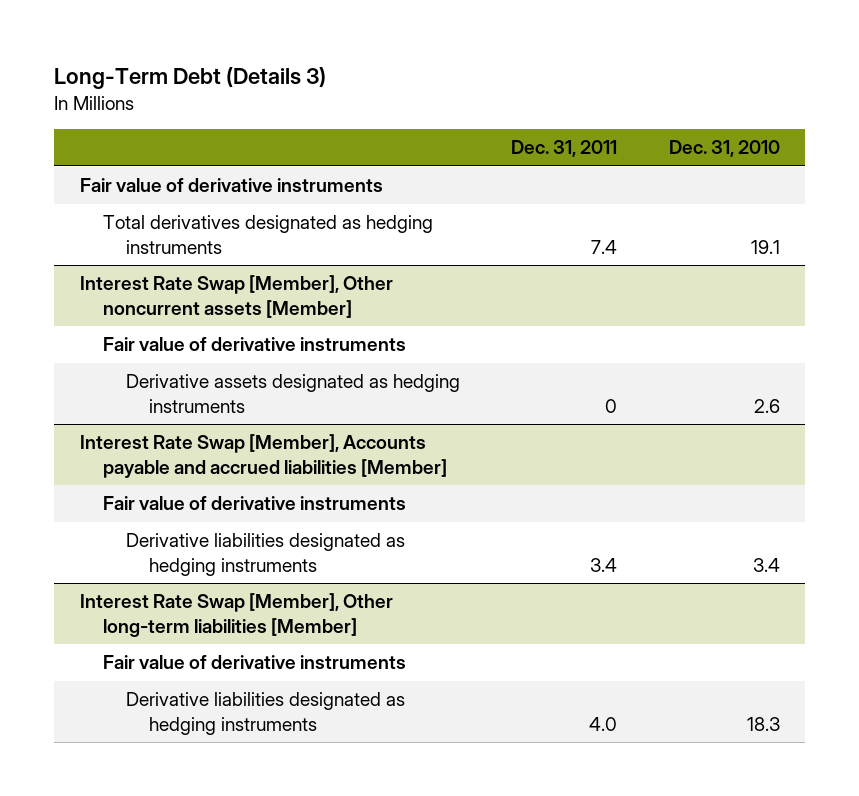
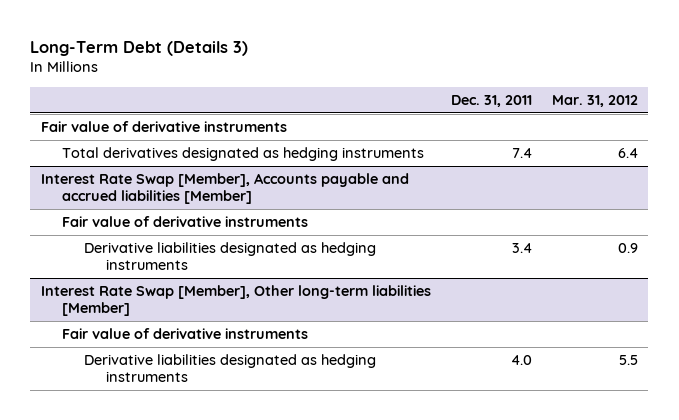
- | Dec. 31, 2011 | Dec. 31, 2010
+ | Dec. 31, 2011 | Mar. 31, 2012
- Interest Rate Swap [Member], Other noncurrent assets [Member]
- Fair value of derivative instruments
- Derivative assets designated as hedging instruments | 0 | 2.6

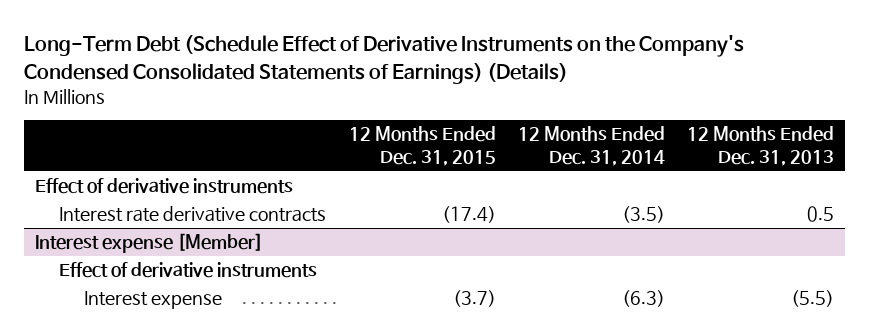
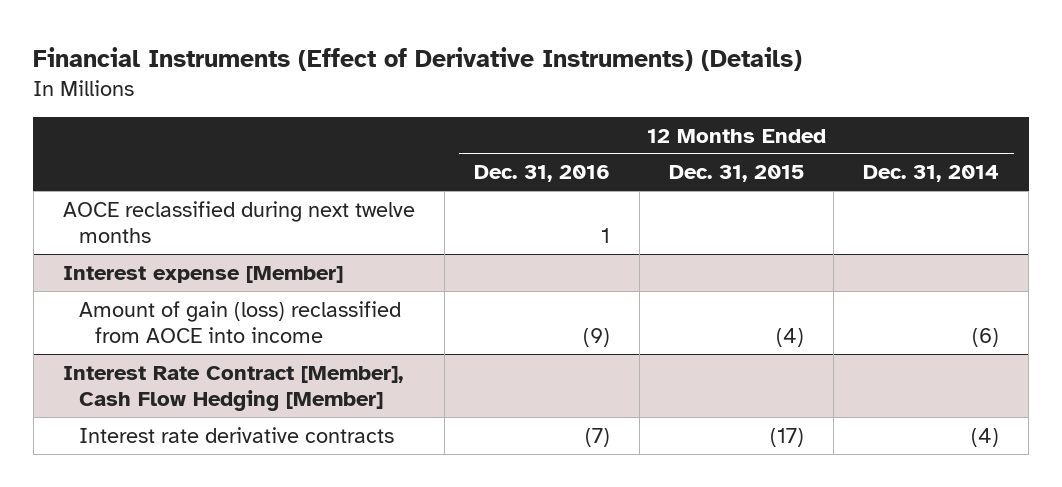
- Long-Term Debt (Schedule Effect of Derivative Instruments on the Company's Condensed Consolidated Statements of Earnings) (Details)
+ Financial Instruments (Effect of Derivative Instruments) (Details)
- | 12 Months Ended Dec. 31, 2015 | 12 Months Ended Dec. 31, 2014 | 12 Months Ended Dec. 31, 2013
+ | 12 Months Ended Dec. 31, 2016 | 12 Months Ended Dec. 31, 2015 | 12 Months Ended Dec. 31, 2014
- Effect of derivative instruments
- Interest rate derivative contracts | (17.4) | (3.5) | 0.5
+ AOCE reclassified during next twelve months | 1 | |
@ Interest expense [Member]
- Effect of derivative instruments
- Interest expense | (3.7) | (6.3) | (5.5)
+ Amount of gain (loss) reclassified from AOCE into income | (9) | (4) | (6)
+ Interest Rate Contract [Member], Cash Flow Hedging [Member]
+ Interest rate derivative contracts | (7) | (17) | (4)

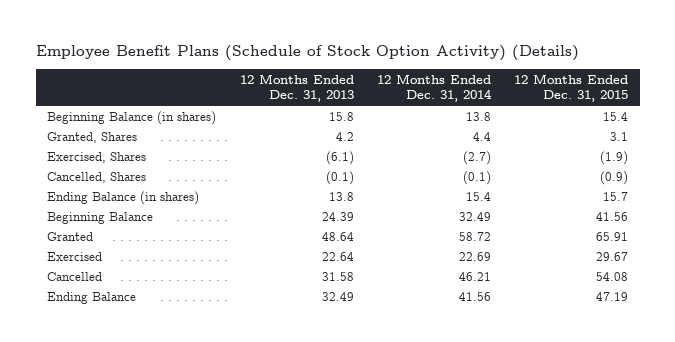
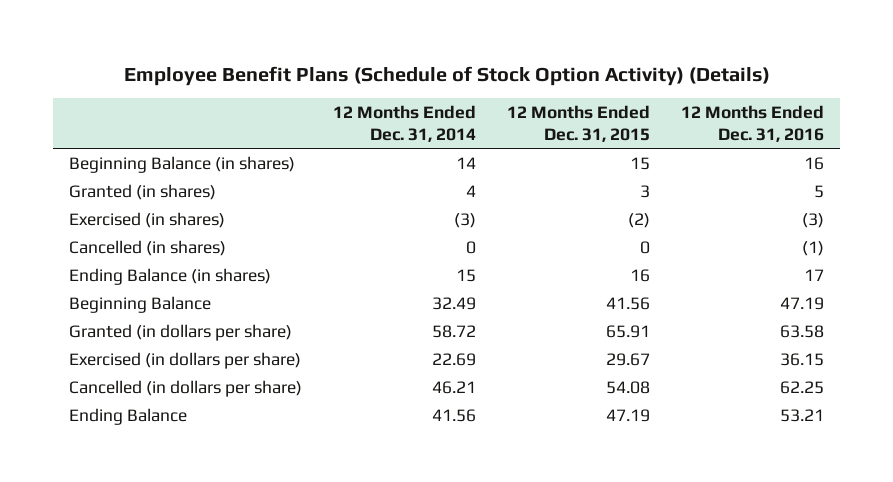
- | 12 Months Ended Dec. 31, 2013 | 12 Months Ended Dec. 31, 2014 | 12 Months Ended Dec. 31, 2015
+ | 12 Months Ended Dec. 31, 2014 | 12 Months Ended Dec. 31, 2015 | 12 Months Ended Dec. 31, 2016
- Beginning Balance (in shares) | 15.8 | 13.8 | 15.4
- Granted, Shares | 4.2 | 4.4 | 3.1
- Exercised, Shares | (6.1) | (2.7) | (1.9)
- Cancelled, Shares | (0.1) | (0.1) | (0.9)
- Ending Balance (in shares) | 13.8 | 15.4 | 15.7
+ Beginning Balance (in shares) | 14 | 15 | 16
+ Granted (in shares) | 4 | 3 | 5
+ Exercised (in shares) | (3) | (2) | (3)
+ Cancelled (in shares) | 0 | 0 | (1)
+ Ending Balance (in shares) | 15 | 16 | 17
- Granted | 48.64 | 58.72 | 65.91
- Exercised | 22.64 | 22.69 | 29.67
- Cancelled | 31.58 | 46.21 | 54.08
+ Granted (in dollars per share) | 58.72 | 65.91 | 63.58
+ Exercised (in dollars per share) | 22.69 | 29.67 | 36.15
+ Cancelled (in dollars per share) | 46.21 | 54.08 | 62.25

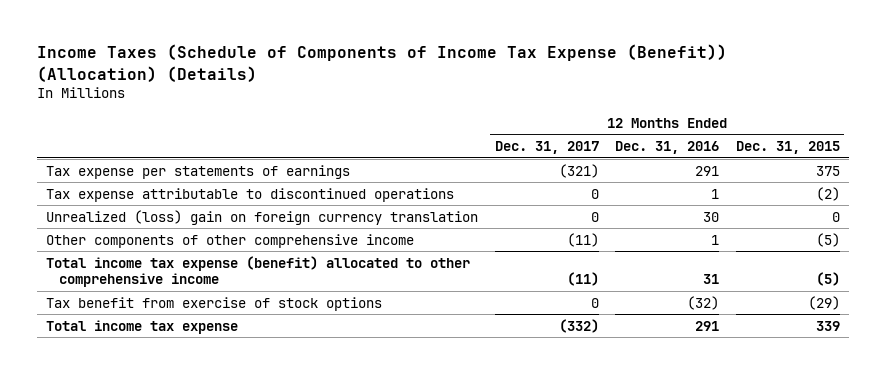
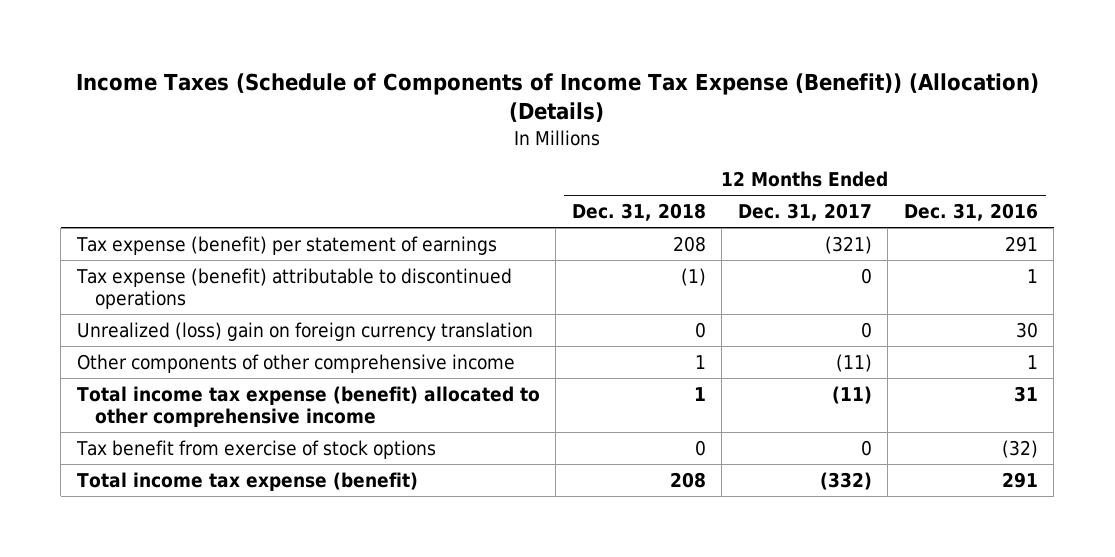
- | 12 Months Ended Dec. 31, 2017 | 12 Months Ended Dec. 31, 2016 | 12 Months Ended Dec. 31, 2015
+ | 12 Months Ended Dec. 31, 2018 | 12 Months Ended Dec. 31, 2017 | 12 Months Ended Dec. 31, 2016
- Tax expense per statements of earnings | (321) | 291 | 375
- Tax expense attributable to discontinued operations | 0 | 1 | (2)
+ Tax expense (benefit) per statement of earnings | 208 | (321) | 291
+ Tax expense (benefit) attributable to discontinued operations | (1) | 0 | 1
- Total income tax expense | (332) | 291 | 339
+ Total income tax expense (benefit) | 208 | (332) | 291

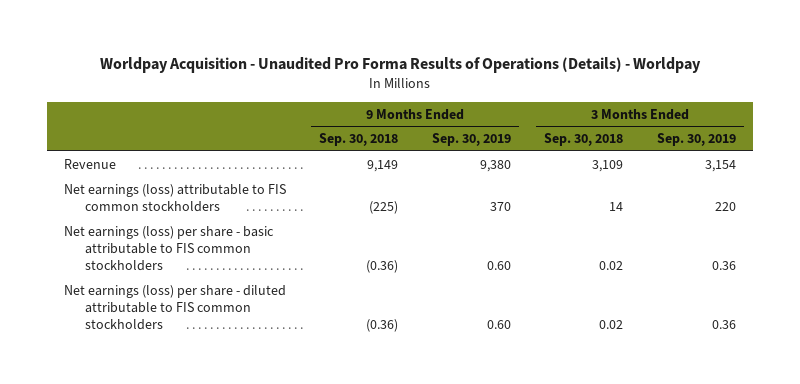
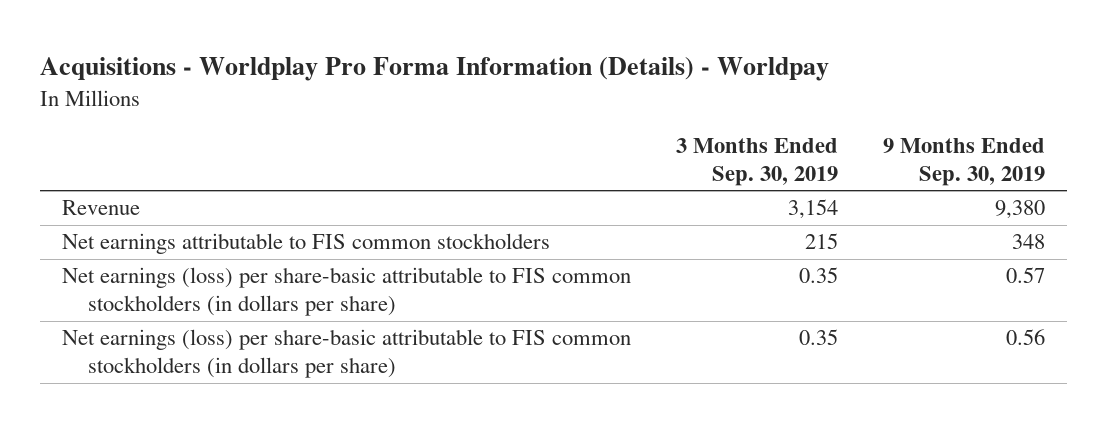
- Worldpay Acquisition - Unaudited Pro Forma Results of Operations (Details) - Worldpay
+ Acquisitions - Worldplay Pro Forma Information (Details) - Worldpay
- | 9 Months Ended Sep. 30, 2018 | 9 Months Ended Sep. 30, 2019 | 3 Months Ended Sep. 30, 2018 | 3 Months Ended Sep. 30, 2019
+ | 3 Months Ended Sep. 30, 2019 | 9 Months Ended Sep. 30, 2019
- Net earnings (loss) attributable to FIS common stockholders | (225) | 370 | 14 | 220
- Net earnings (loss) per share - basic attributable to FIS common stockholders | (0.36) | 0.60 | 0.02 | 0.36
- Net earnings (loss) per share - diluted attributable to FIS common stockholders | (0.36) | 0.60 | 0.02 | 0.36
+ Net earnings attributable to FIS common stockholders | 215 | 348
+ Net earnings (loss) per share-basic attributable to FIS common stockholders (in dollars per share) | 0.35 | 0.57
+ Net earnings (loss) per share-basic attributable to FIS common stockholders (in dollars per share) | 0.35 | 0.56

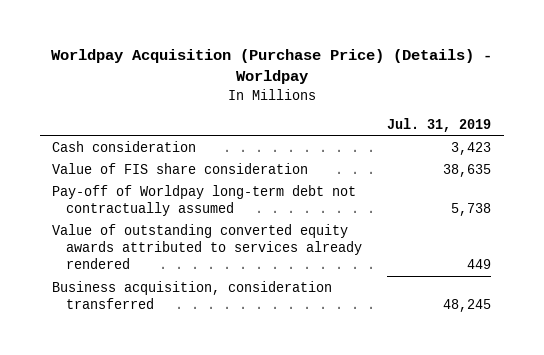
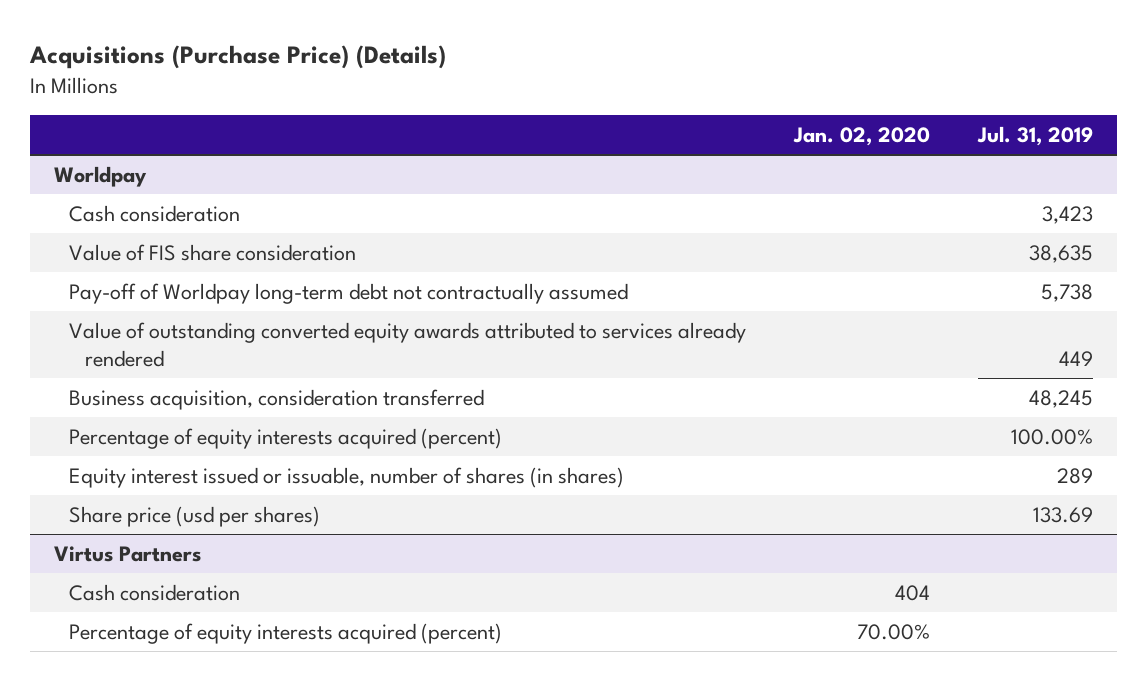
- Worldpay Acquisition (Purchase Price) (Details) - Worldpay
+ Acquisitions (Purchase Price) (Details)
- | Jul. 31, 2019
+ | Jan. 02, 2020 | Jul. 31, 2019
+ Worldpay
+ Percentage of equity interests acquired (percent) | | 100.00%
+ Equity interest issued or issuable, number of shares (in shares) | | 289
+ Share price (usd per shares) | | 133.69
+ Virtus Partners
+ Cash consideration | 404 |
+ Percentage of equity interests acquired (percent) | 70.00% |

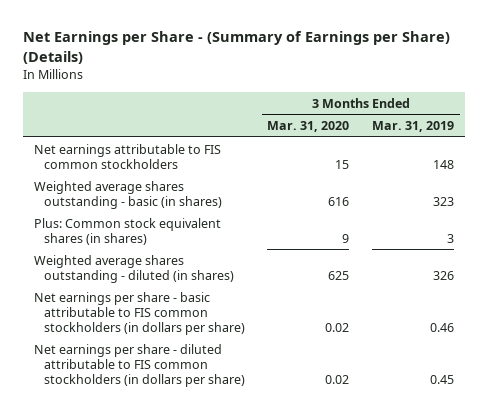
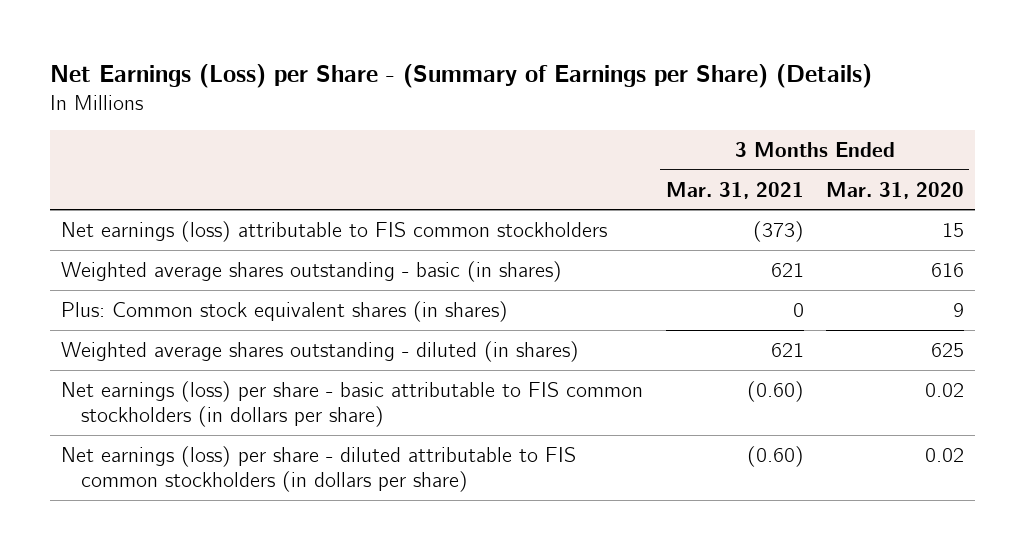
- Net Earnings per Share - (Summary of Earnings per Share) (Details)
+ Net Earnings (Loss) per Share - (Summary of Earnings per Share) (Details)
- | 3 Months Ended Mar. 31, 2020 | 3 Months Ended Mar. 31, 2019
+ | 3 Months Ended Mar. 31, 2021 | 3 Months Ended Mar. 31, 2020
- Net earnings attributable to FIS common stockholders | 15 | 148
+ Net earnings (loss) attributable to FIS common stockholders | (373) | 15
- Net earnings per share - basic attributable to FIS common stockholders (in dollars per share) | 0.02 | 0.46
- Net earnings per share - diluted attributable to FIS common stockholders (in dollars per share) | 0.02 | 0.45
+ Net earnings (loss) per share - basic attributable to FIS common stockholders (in dollars per share) | (0.60) | 0.02
+ Net earnings (loss) per share - diluted attributable to FIS common stockholders (in dollars per share) | (0.60) | 0.02

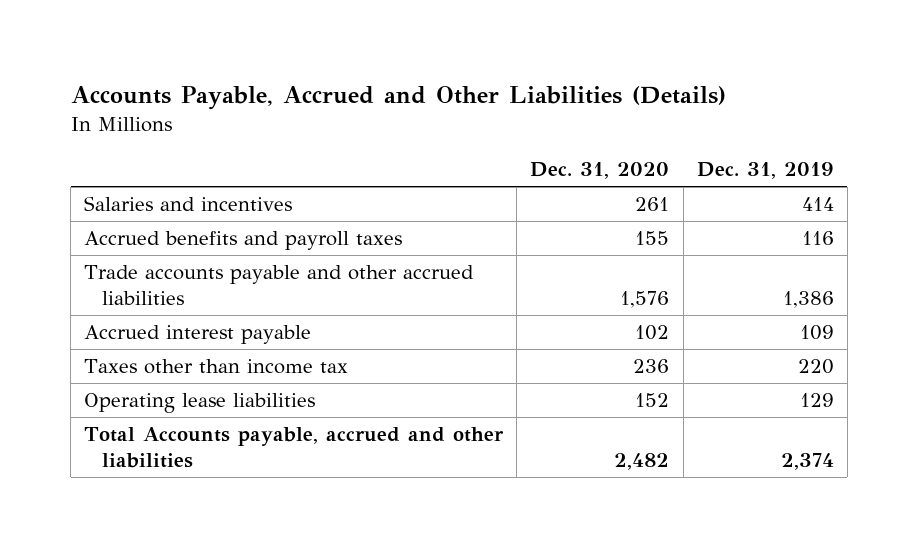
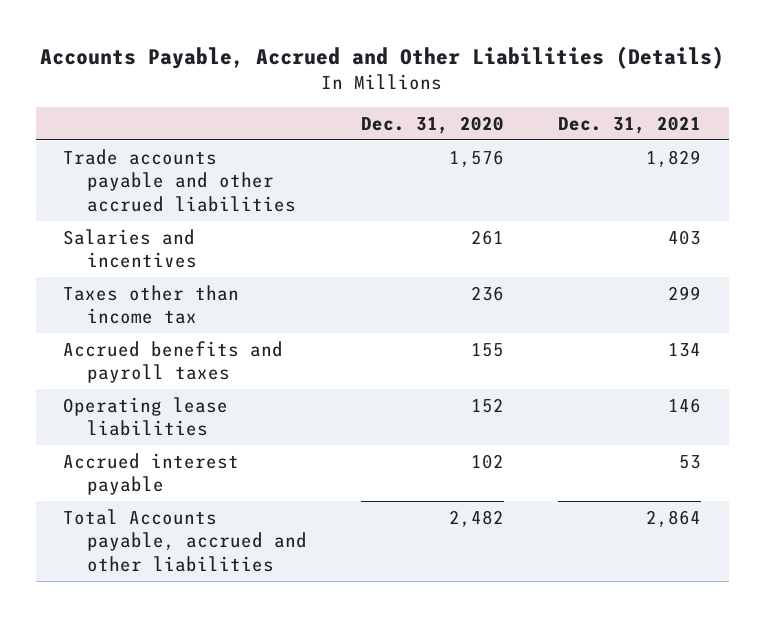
- | Dec. 31, 2020 | Dec. 31, 2019
+ | Dec. 31, 2020 | Dec. 31, 2021
moved down: Salaries and incentives | 261 | 403
moved down: Accrued benefits and payroll taxes | 155 | 134
moved down: Accrued interest payable | 102 | 53

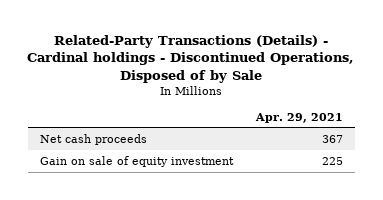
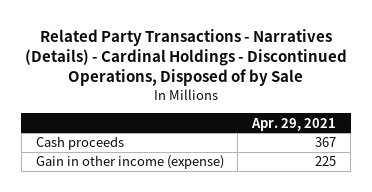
- Related-Party Transactions (Details) - Cardinal holdings - Discontinued Operations, Disposed of by Sale
+ Related Party Transactions - Narratives (Details) - Cardinal Holdings - Discontinued Operations, Disposed of by Sale
- Net cash proceeds | 367
- Gain on sale of equity investment | 225
+ Cash proceeds | 367
+ Gain in other income (expense) | 225

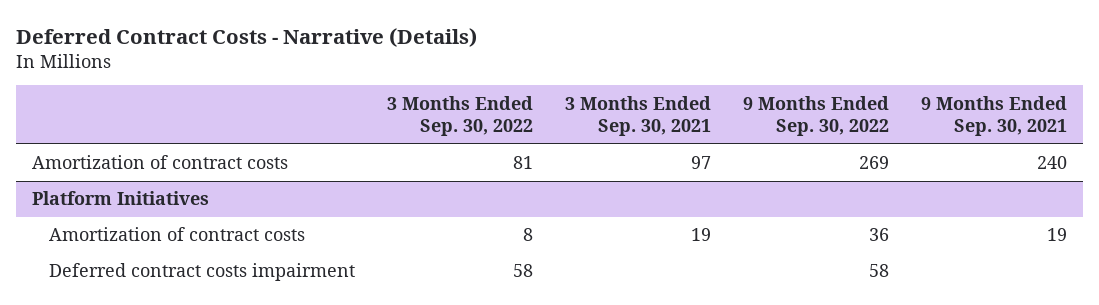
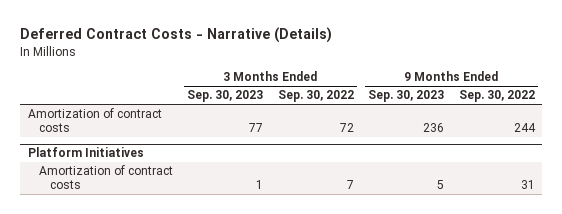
- | 3 Months Ended Sep. 30, 2022 | 3 Months Ended Sep. 30, 2021 | 9 Months Ended Sep. 30, 2022 | 9 Months Ended Sep. 30, 2021
+ | 3 Months Ended Sep. 30, 2023 | 3 Months Ended Sep. 30, 2022 | 9 Months Ended Sep. 30, 2023 | 9 Months Ended Sep. 30, 2022
- Amortization of contract costs | 81 | 97 | 269 | 240
+ Amortization of contract costs | 77 | 72 | 236 | 244
@ Platform Initiatives
- Amortization of contract costs | 8 | 19 | 36 | 19
- Deferred contract costs impairment | 58 | | 58 |
+ Amortization of contract costs | 1 | 7 | 5 | 31

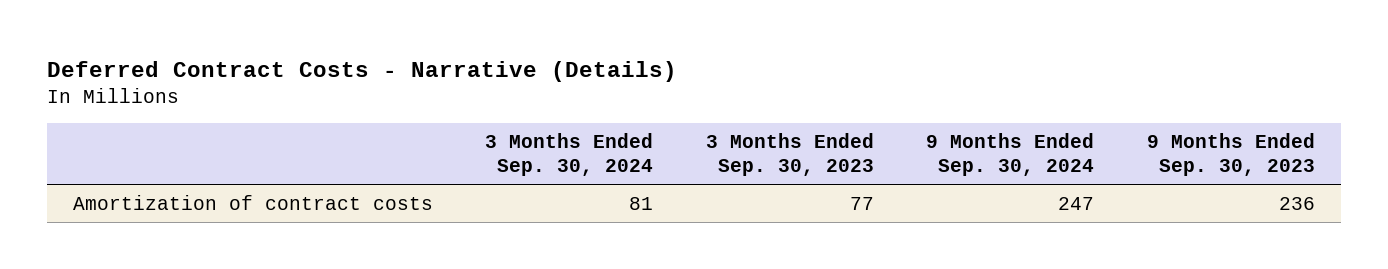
- | 3 Months Ended Sep. 30, 2023 | 3 Months Ended Sep. 30, 2022 | 9 Months Ended Sep. 30, 2023 | 9 Months Ended Sep. 30, 2022
+ | 3 Months Ended Sep. 30, 2024 | 3 Months Ended Sep. 30, 2023 | 9 Months Ended Sep. 30, 2024 | 9 Months Ended Sep. 30, 2023
- Platform Initiatives
- Amortization of contract costs | 1 | 7 | 5 | 31

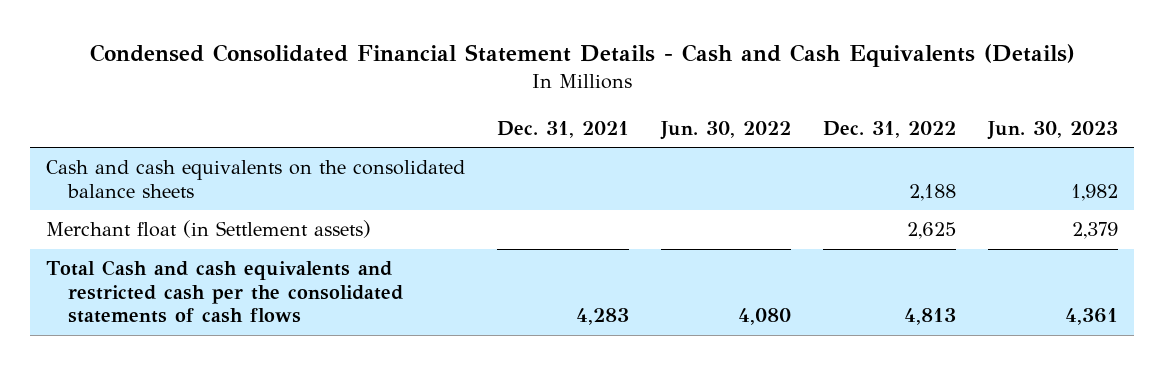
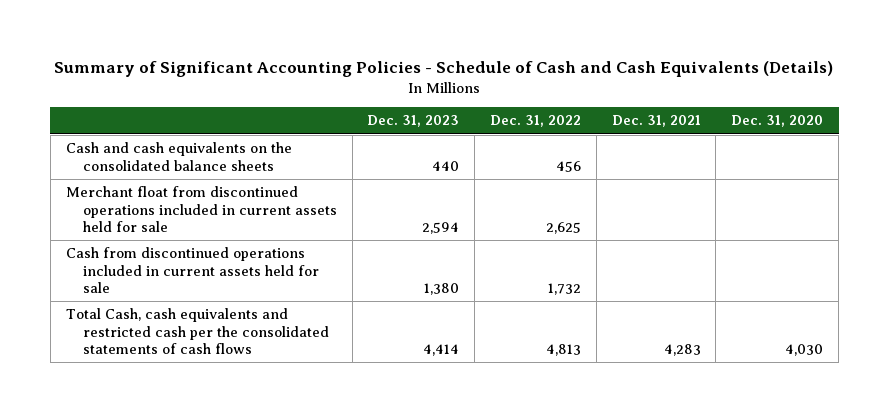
- Condensed Consolidated Financial Statement Details - Cash and Cash Equivalents (Details)
+ Summary of Significant Accounting Policies - Schedule of Cash and Cash Equivalents (Details)
- | Dec. 31, 2021 | Jun. 30, 2022 | Dec. 31, 2022 | Jun. 30, 2023
+ | Dec. 31, 2023 | Dec. 31, 2022 | Dec. 31, 2021 | Dec. 31, 2020
- Cash and cash equivalents on the consolidated balance sheets | | | 2,188 | 1,982
- Merchant float (in Settlement assets) | | | 2,625 | 2,379
- Total Cash and cash equivalents and restricted cash per the consolidated statements of cash flows | 4,283 | 4,080 | 4,813 | 4,361
+ Cash and cash equivalents on the consolidated balance sheets | 440 | 456 | |
+ Merchant float from discontinued operations included in current assets held for sale | 2,594 | 2,625 | |
+ Cash from discontinued operations included in current assets held for sale | 1,380 | 1,732 | |
+ Total Cash, cash equivalents and restricted cash per the consolidated statements of cash flows | 4,414 | 4,813 | 4,283 | 4,030

